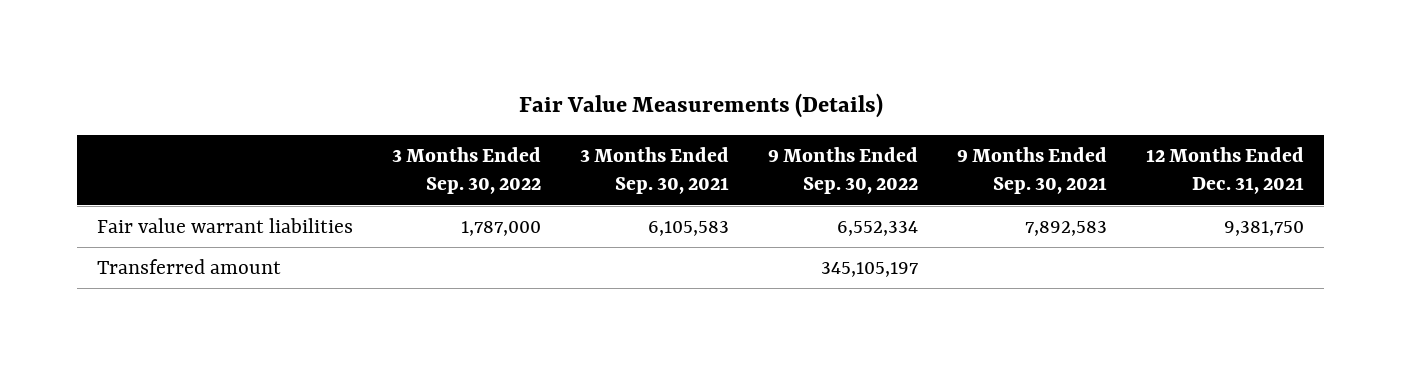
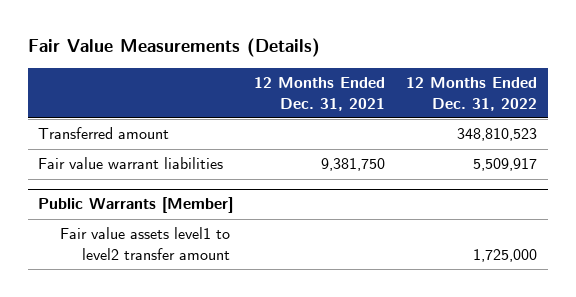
- | 3 Months Ended Sep. 30, 2022 | 3 Months Ended Sep. 30, 2021 | 9 Months Ended Sep. 30, 2022 | 9 Months Ended Sep. 30, 2021 | 12 Months Ended Dec. 31, 2021
+ | 12 Months Ended Dec. 31, 2021 | 12 Months Ended Dec. 31, 2022
moved down: Fair value warrant liabilities | 9,381,750 | 5,509,917
+ Public Warrants [Member]
+ Fair value assets level1 to level2 transfer amount | | 1,725,000

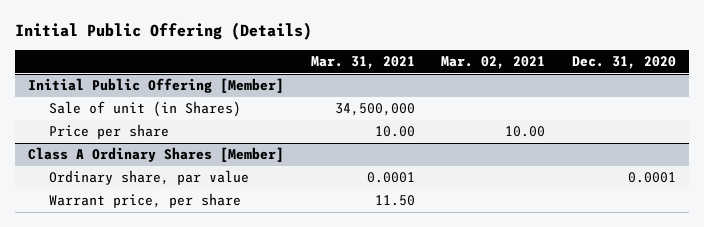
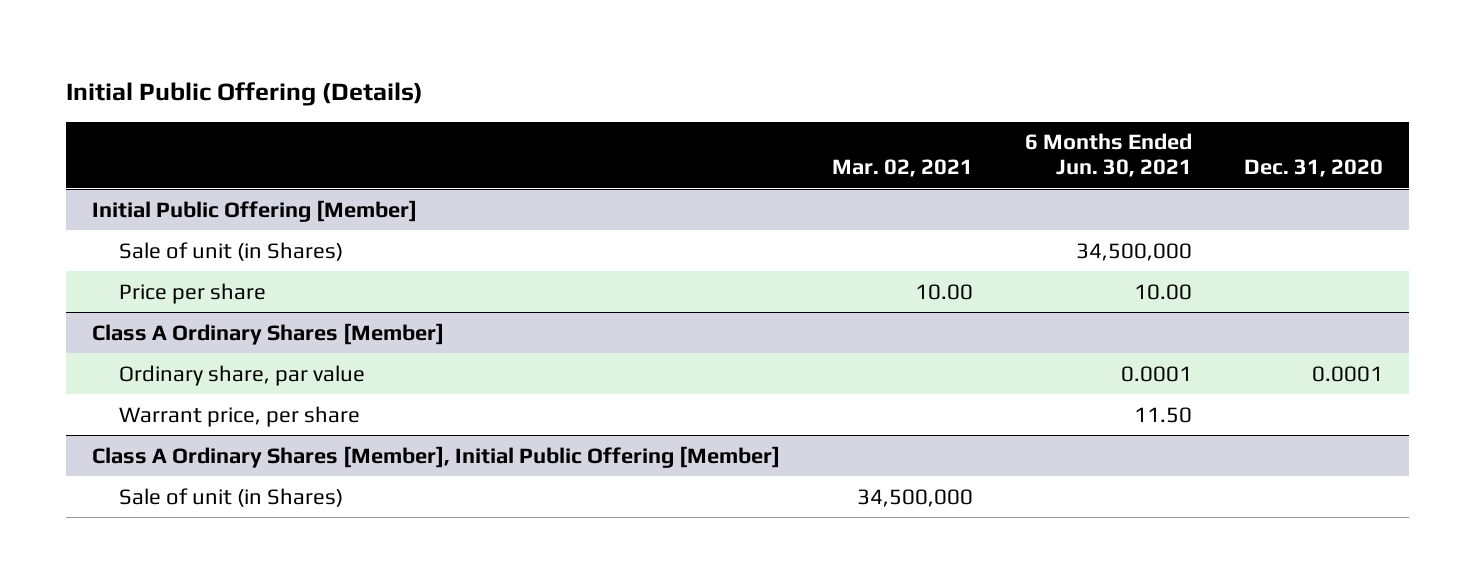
- | Mar. 31, 2021 | Mar. 02, 2021 | Dec. 31, 2020
+ | Mar. 02, 2021 | 6 Months Ended Jun. 30, 2021 | Dec. 31, 2020
+ Class A Ordinary Shares [Member], Initial Public Offering [Member]
+ Sale of unit (in Shares) | 34,500,000 | |

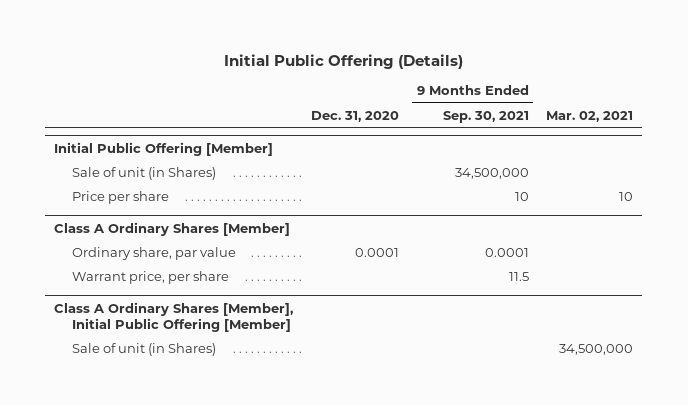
- | Mar. 02, 2021 | 6 Months Ended Jun. 30, 2021 | Dec. 31, 2020
+ | Dec. 31, 2020 | 9 Months Ended Sep. 30, 2021 | Mar. 02, 2021
@ Initial Public Offering [Member]
- Price per share | 10.00 | 10.00 |
+ Price per share | | 10 | 10

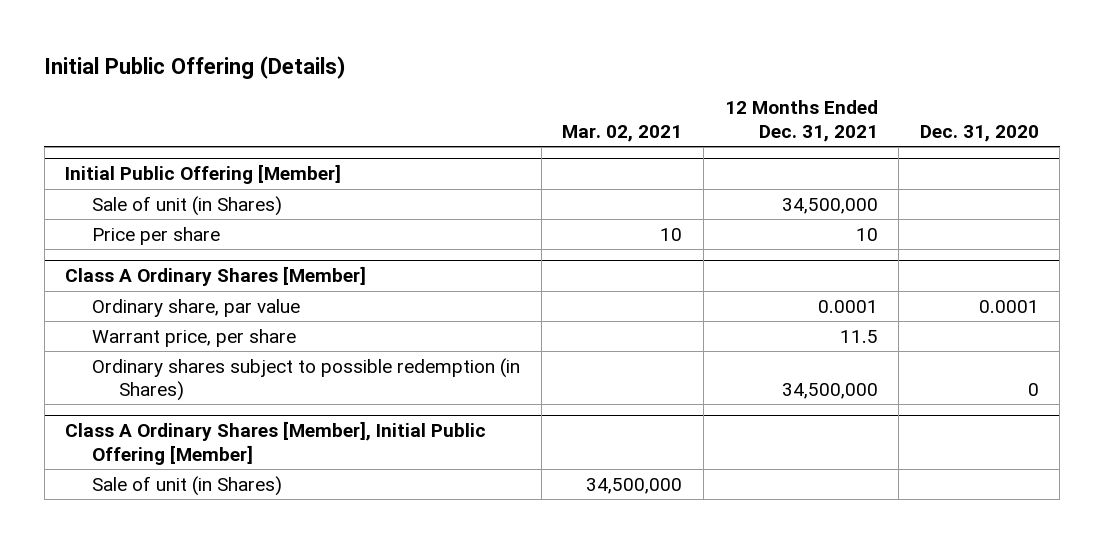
- | Dec. 31, 2020 | 9 Months Ended Sep. 30, 2021 | Mar. 02, 2021
+ | Mar. 02, 2021 | 12 Months Ended Dec. 31, 2021 | Dec. 31, 2020
@ Class A Ordinary Shares [Member]
+ Ordinary shares subject to possible redemption (in Shares) | | 34,500,000 | 0

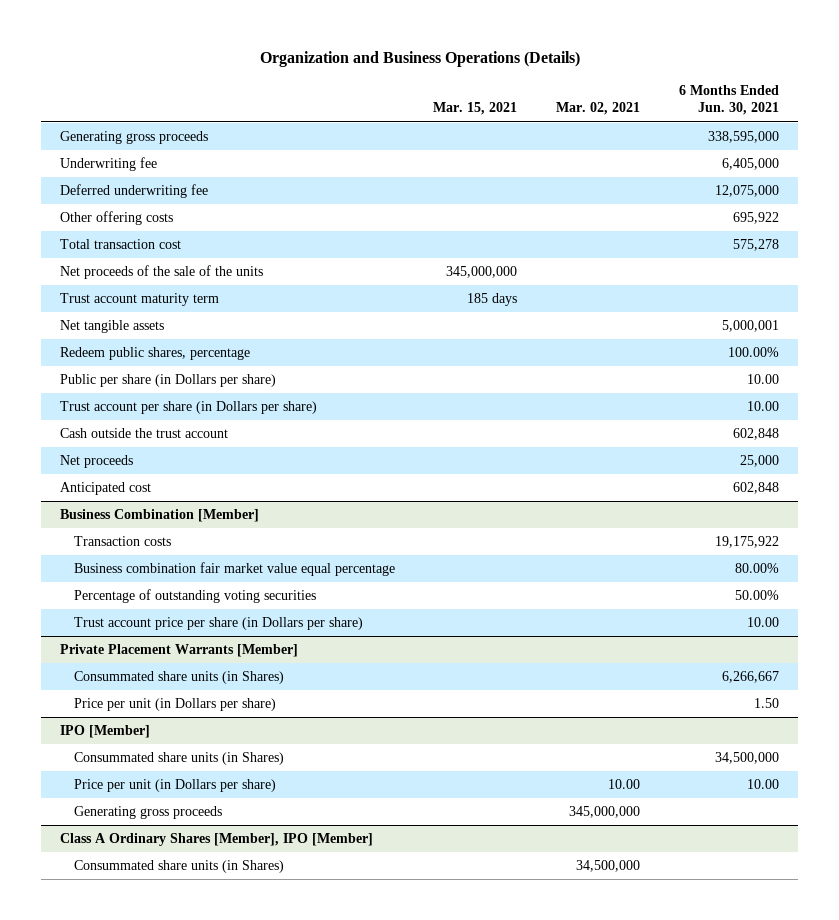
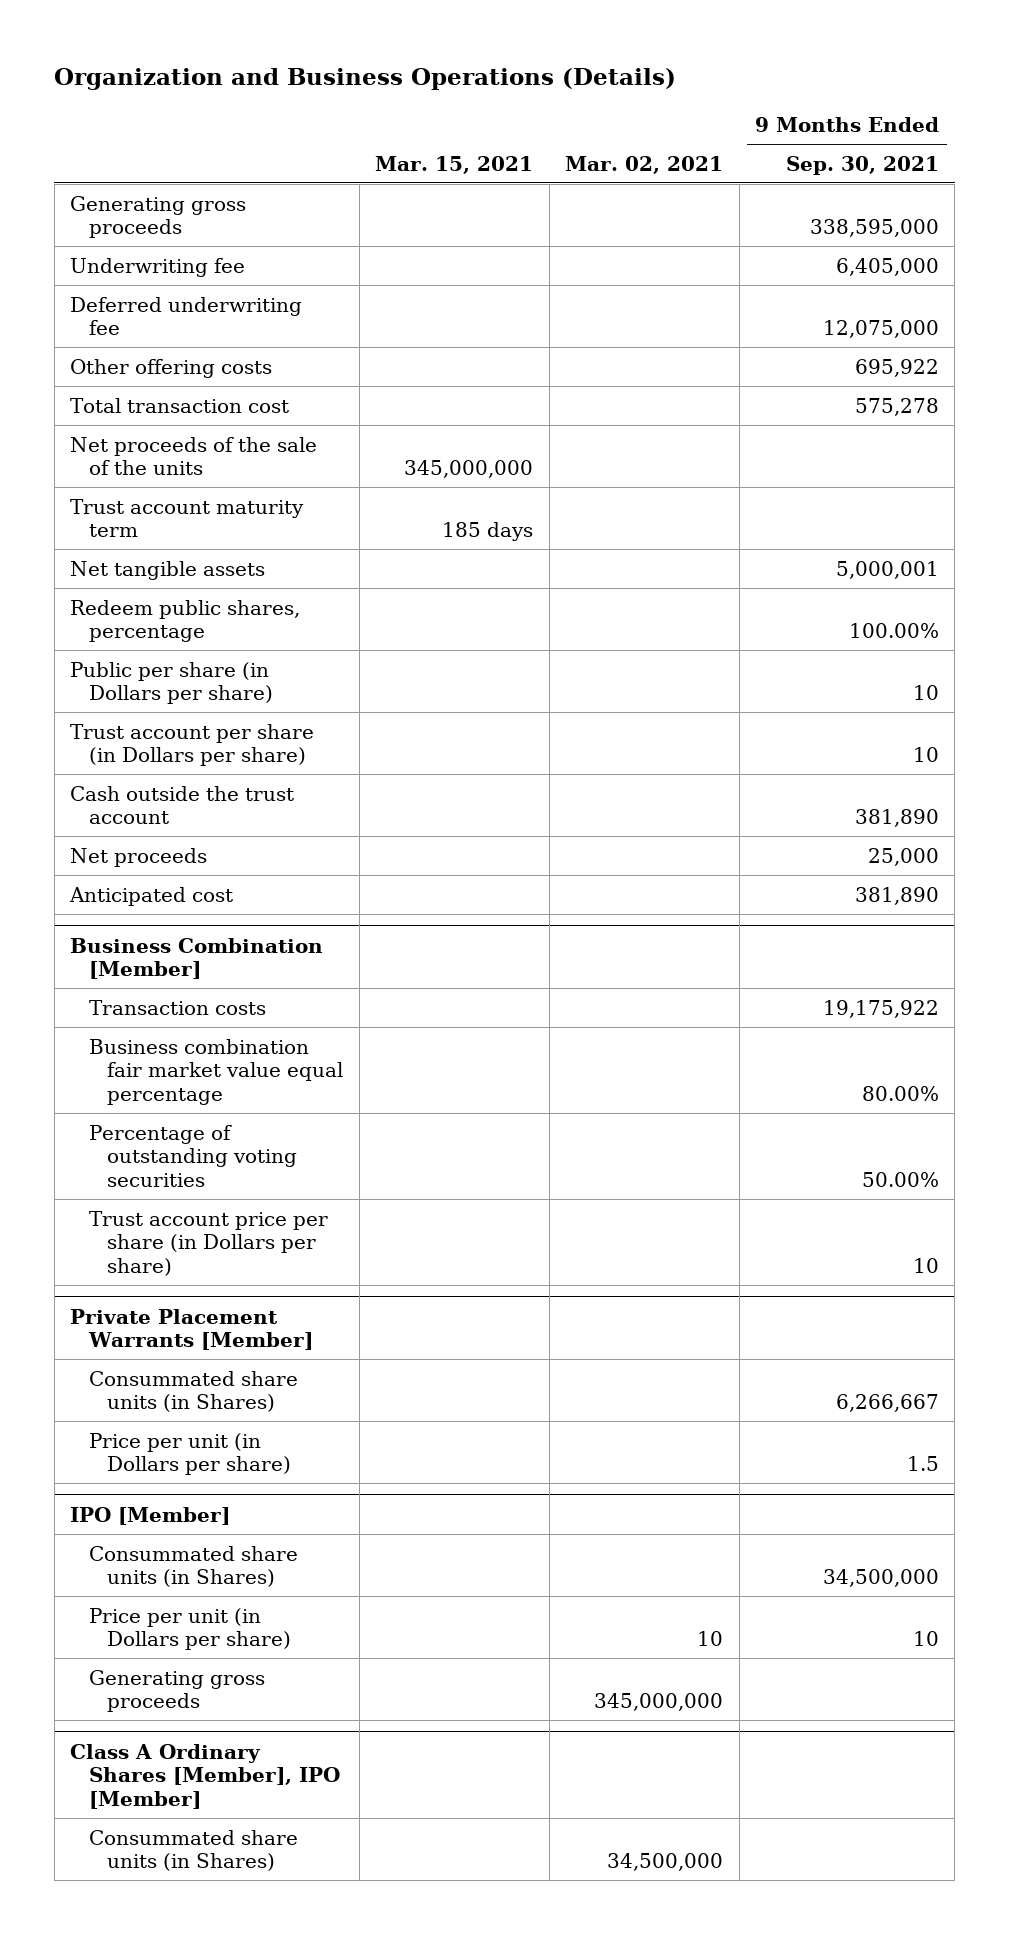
- | Mar. 15, 2021 | Mar. 02, 2021 | 6 Months Ended Jun. 30, 2021
+ | Mar. 15, 2021 | Mar. 02, 2021 | 9 Months Ended Sep. 30, 2021
@ IPO [Member]
- Price per unit (in Dollars per share) | | 10.00 | 10.00
+ Price per unit (in Dollars per share) | | 10 | 10

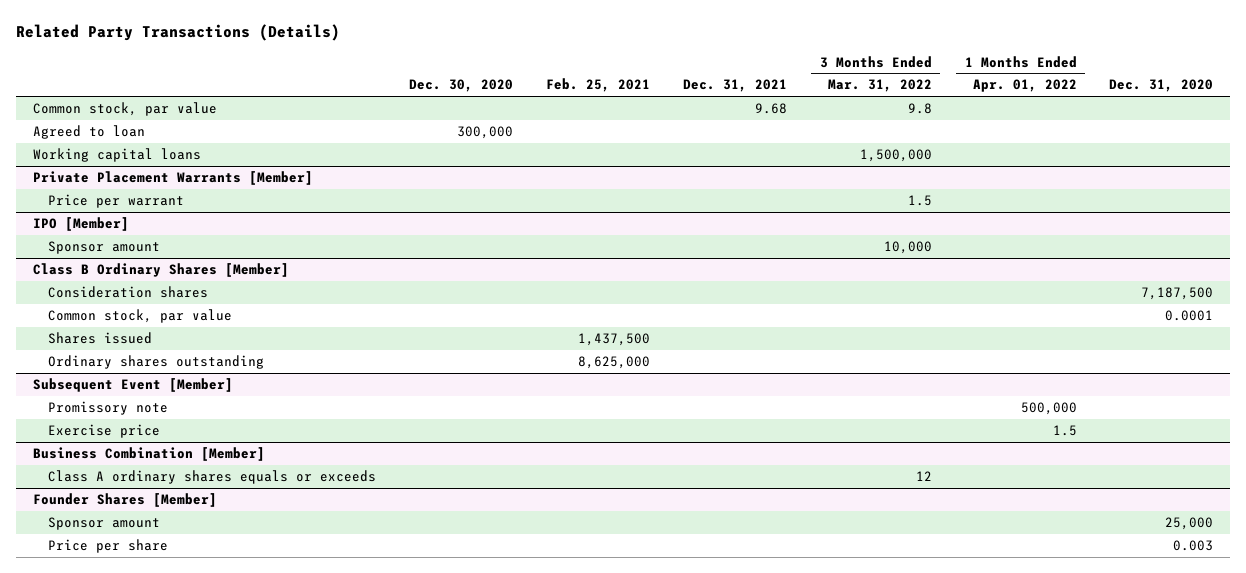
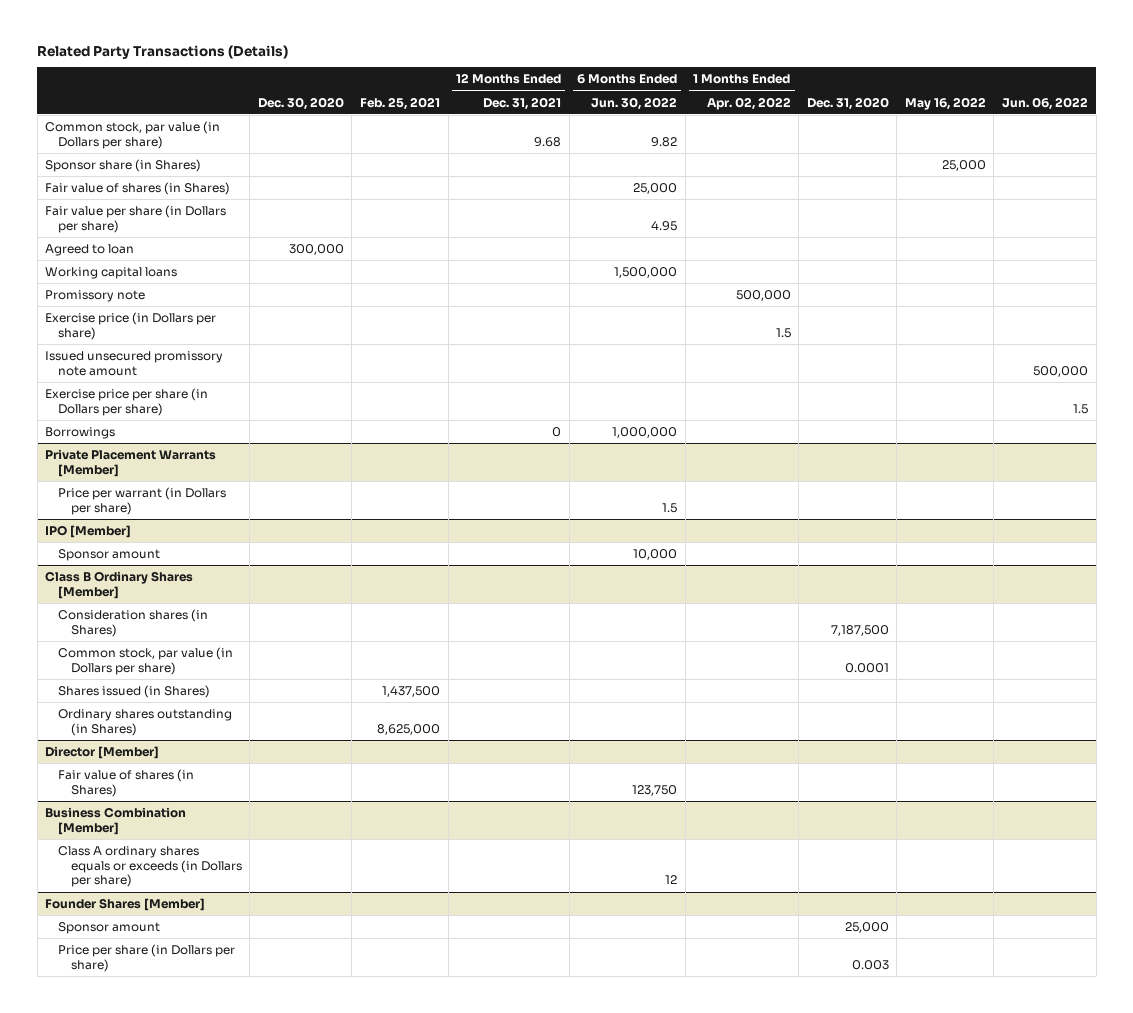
- | Dec. 30, 2020 | Feb. 25, 2021 | Dec. 31, 2021 | 3 Months Ended Mar. 31, 2022 | 1 Months Ended Apr. 01, 2022 | Dec. 31, 2020
+ | Dec. 30, 2020 | Feb. 25, 2021 | 12 Months Ended Dec. 31, 2021 | 6 Months Ended Jun. 30, 2022 | 1 Months Ended Apr. 02, 2022 | Dec. 31, 2020 | May 16, 2022 | Jun. 06, 2022
- Common stock, par value | | | 9.68 | 9.8 | |
+ Common stock, par value (in Dollars per share) | | | 9.68 | 9.82 | | | |
+ Sponsor share (in Shares) | | | | | | | 25,000 |
+ Fair value of shares (in Shares) | | | | 25,000 | | | |
+ Fair value per share (in Dollars per share) | | | | 4.95 | | | |
+ Promissory note | | | | | 500,000 | | |
+ Exercise price (in Dollars per share) | | | | | 1.5 | | |
+ Issued unsecured promissory note amount | | | | | | | | 500,000
+ Exercise price per share (in Dollars per share) | | | | | | | | 1.5
+ Borrowings | | | 0 | 1,000,000 | | | |
@ Private Placement Warrants [Member]
- Price per warrant | | | | 1.5 | |
+ Price per warrant (in Dollars per share) | | | | 1.5 | | | |
@ Class B Ordinary Shares [Member]
- Consideration shares | | | | | | 7,187,500
- Common stock, par value | | | | | | 0.0001
- Shares issued | | 1,437,500 | | | |
- Ordinary shares outstanding | | 8,625,000 | | | |
- Subsequent Event [Member]
- Promissory note | | | | | 500,000 |
- Exercise price | | | | | 1.5 |
@ Class B Ordinary Shares [Member]
+ Consideration shares (in Shares) | | | | | | 7,187,500 | |
+ Common stock, par value (in Dollars per share) | | | | | | 0.0001 | |
+ Shares issued (in Shares) | | 1,437,500 | | | | | |
+ Ordinary shares outstanding (in Shares) | | 8,625,000 | | | | | |
+ Director [Member]
+ Fair value of shares (in Shares) | | | | 123,750 | | | |
@ Business Combination [Member]
- Class A ordinary shares equals or exceeds | | | | 12 | |
+ Class A ordinary shares equals or exceeds (in Dollars per share) | | | | 12 | | | |
@ Founder Shares [Member]
- Price per share | | | | | | 0.003
+ Price per share (in Dollars per share) | | | | | | 0.003 | |

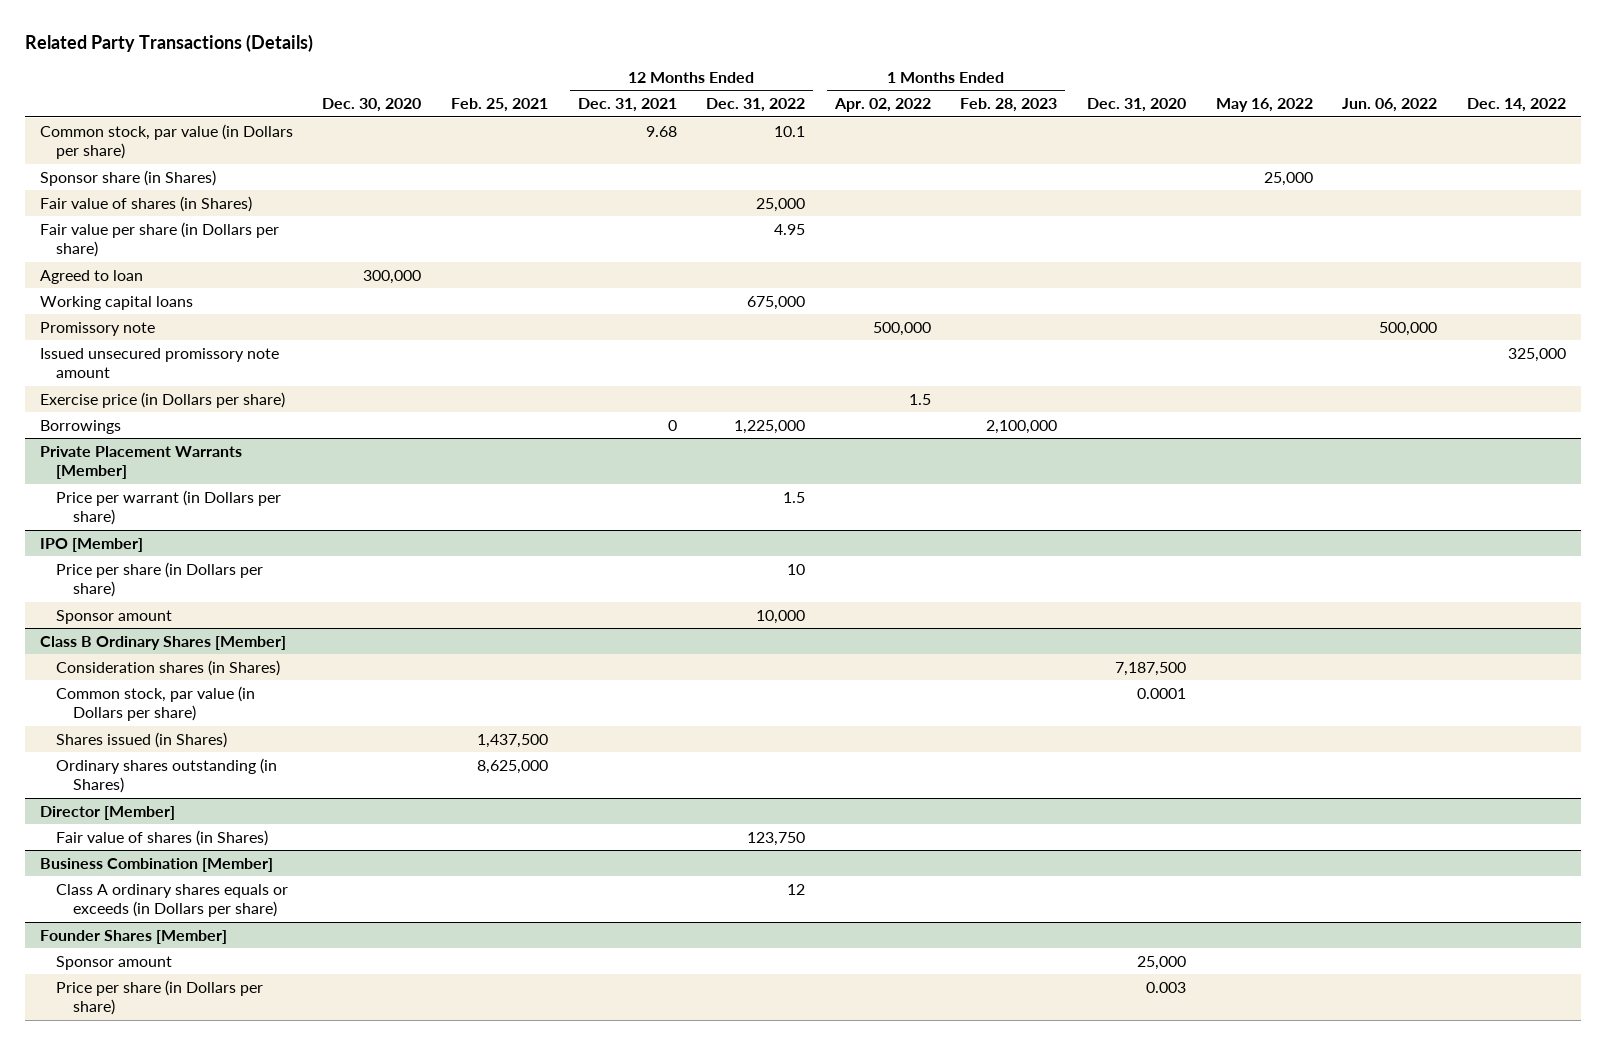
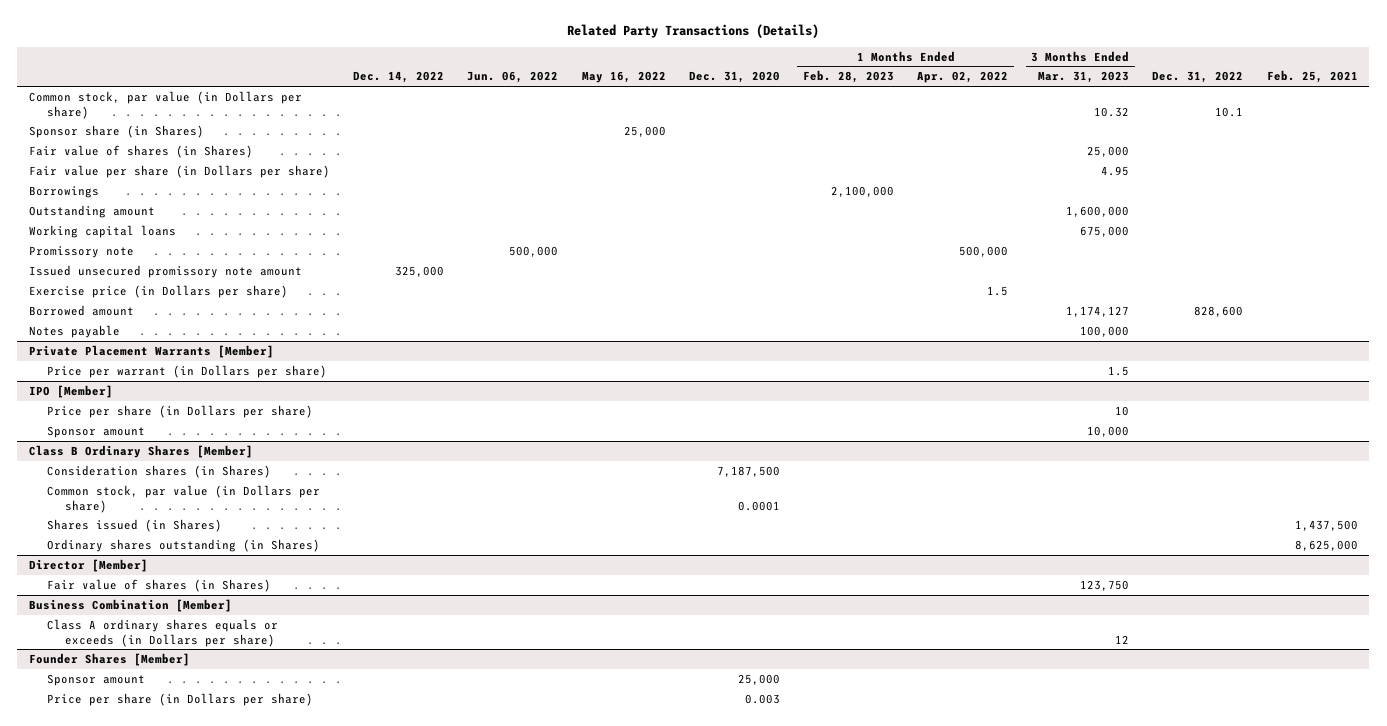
- | Dec. 30, 2020 | Feb. 25, 2021 | 12 Months Ended Dec. 31, 2021 | 12 Months Ended Dec. 31, 2022 | 1 Months Ended Apr. 02, 2022 | 1 Months Ended Feb. 28, 2023 | Dec. 31, 2020 | May 16, 2022 | Jun. 06, 2022 | Dec. 14, 2022
+ | Dec. 14, 2022 | Jun. 06, 2022 | May 16, 2022 | Dec. 31, 2020 | 1 Months Ended Feb. 28, 2023 | 1 Months Ended Apr. 02, 2022 | 3 Months Ended Mar. 31, 2023 | Dec. 31, 2022 | Feb. 25, 2021
- Agreed to loan | 300,000 | | | | | | | | |
moved up: Borrowings | | | | | 2,100,000 | | | |
+ Outstanding amount | | | | | | | 1,600,000 | |
+ Borrowed amount | | | | | | | 1,174,127 | 828,600 |
+ Notes payable | | | | | | | 100,000 | |

